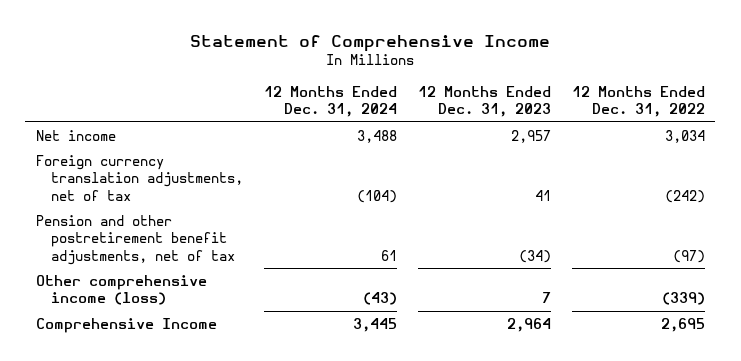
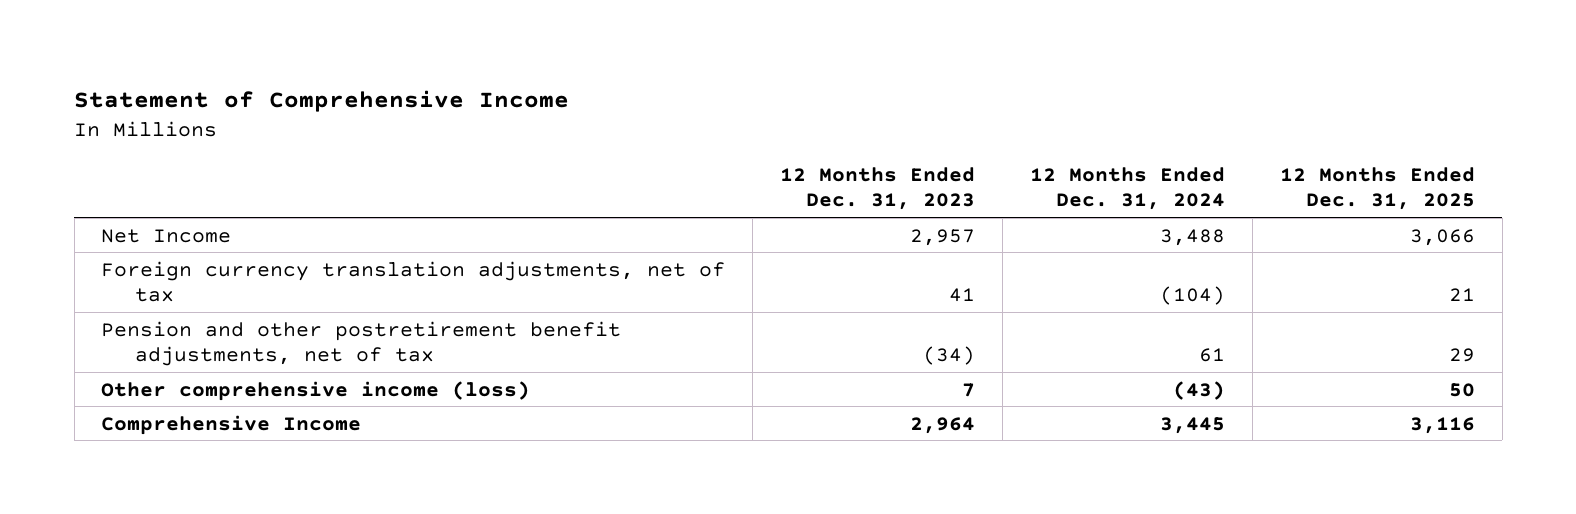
- | 12 Months Ended Dec. 31, 2024 | 12 Months Ended Dec. 31, 2023 | 12 Months Ended Dec. 31, 2022
+ | 12 Months Ended Dec. 31, 2023 | 12 Months Ended Dec. 31, 2024 | 12 Months Ended Dec. 31, 2025
- Net income | 3,488 | 2,957 | 3,034
+ Net Income | 2,957 | 3,488 | 3,066

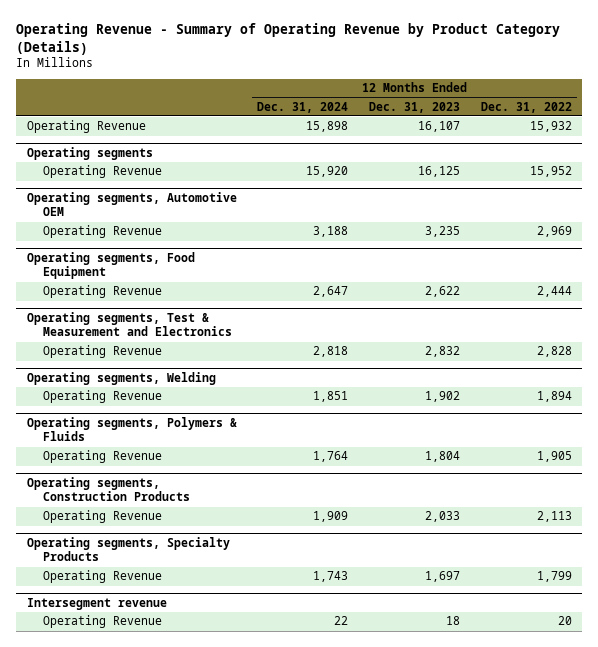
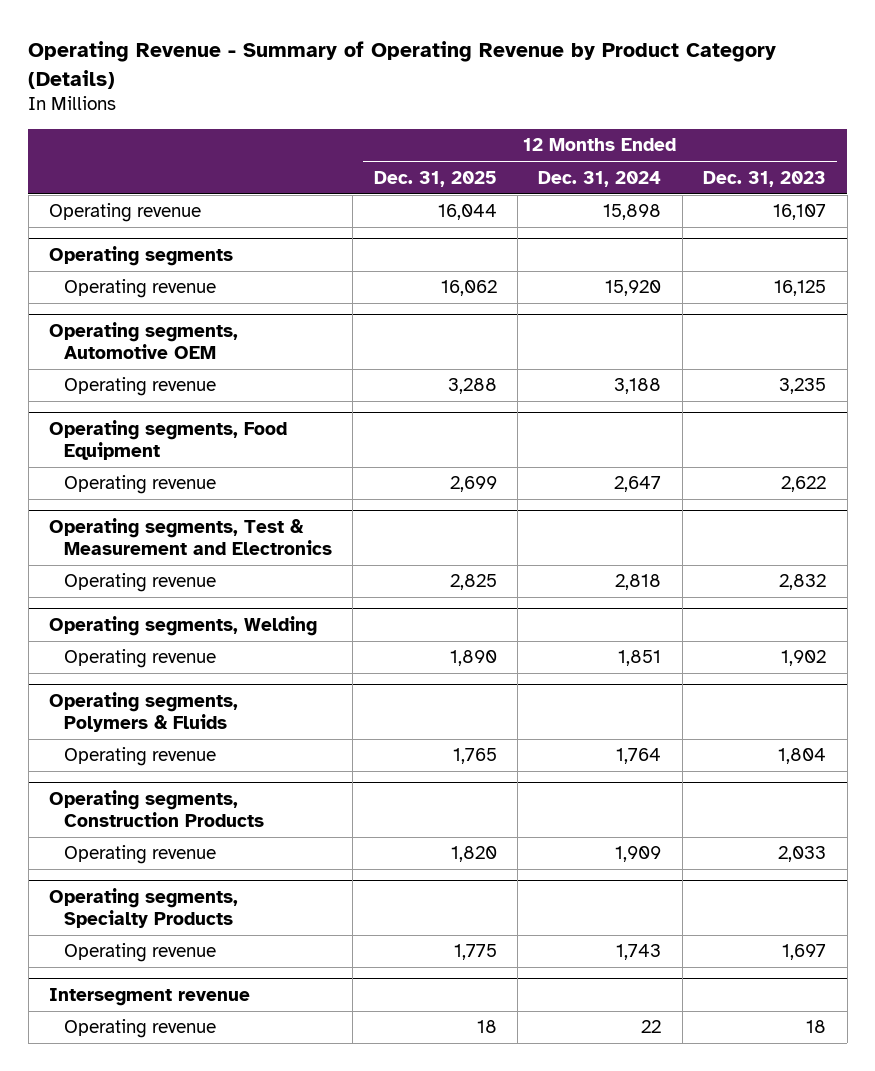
- | 12 Months Ended Dec. 31, 2024 | 12 Months Ended Dec. 31, 2023 | 12 Months Ended Dec. 31, 2022
+ | 12 Months Ended Dec. 31, 2025 | 12 Months Ended Dec. 31, 2024 | 12 Months Ended Dec. 31, 2023
- Operating Revenue | 15,898 | 16,107 | 15,932
+ Operating revenue | 16,044 | 15,898 | 16,107
@ Operating segments
- Operating Revenue | 15,920 | 16,125 | 15,952
+ Operating revenue | 16,062 | 15,920 | 16,125
@ Operating segments, Automotive OEM
- Operating Revenue | 3,188 | 3,235 | 2,969
+ Operating revenue | 3,288 | 3,188 | 3,235
@ Operating segments, Food Equipment
- Operating Revenue | 2,647 | 2,622 | 2,444
+ Operating revenue | 2,699 | 2,647 | 2,622
@ Operating segments, Test & Measurement and Electronics
- Operating Revenue | 2,818 | 2,832 | 2,828
+ Operating revenue | 2,825 | 2,818 | 2,832
@ Operating segments, Welding
- Operating Revenue | 1,851 | 1,902 | 1,894
+ Operating revenue | 1,890 | 1,851 | 1,902
@ Operating segments, Polymers & Fluids
- Operating Revenue | 1,764 | 1,804 | 1,905
+ Operating revenue | 1,765 | 1,764 | 1,804
@ Operating segments, Construction Products
- Operating Revenue | 1,909 | 2,033 | 2,113
+ Operating revenue | 1,820 | 1,909 | 2,033
@ Operating segments, Specialty Products
- Operating Revenue | 1,743 | 1,697 | 1,799
+ Operating revenue | 1,775 | 1,743 | 1,697
@ Intersegment revenue
- Operating Revenue | 22 | 18 | 20
+ Operating revenue | 18 | 22 | 18

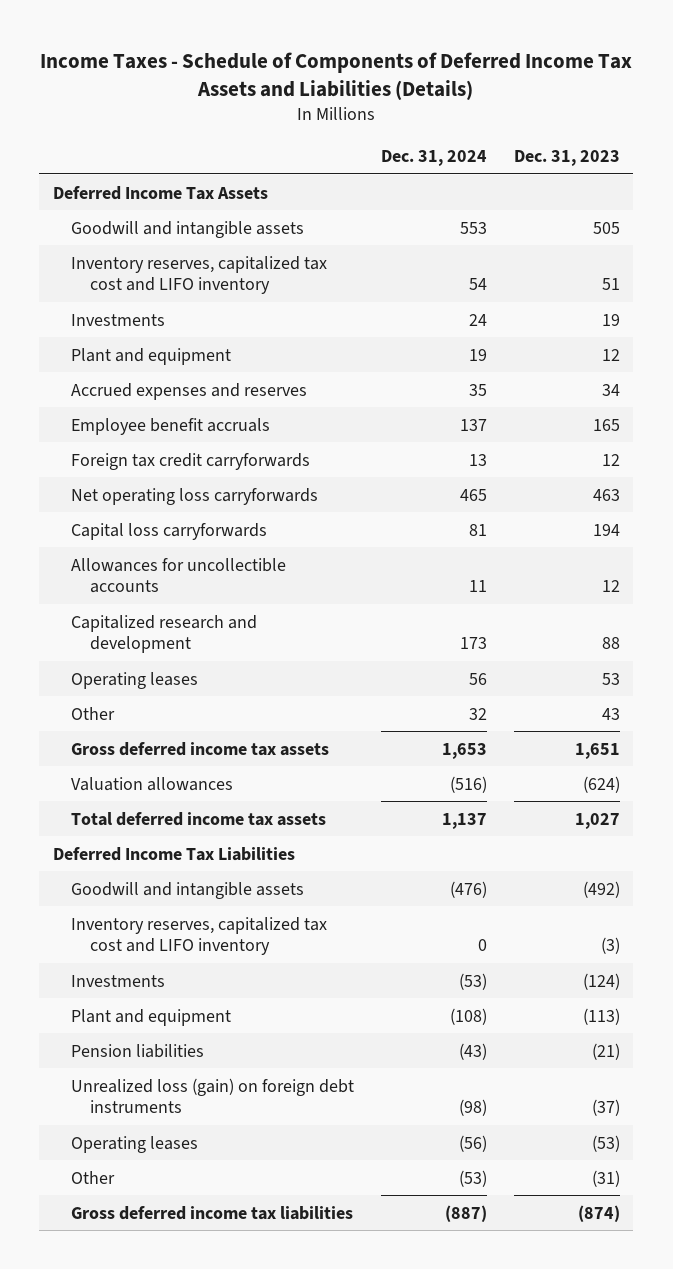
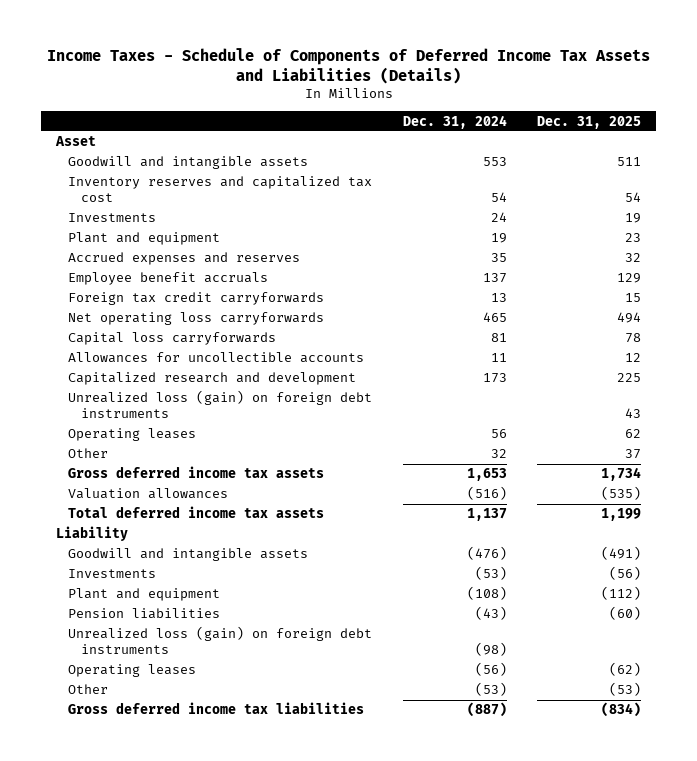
- | Dec. 31, 2024 | Dec. 31, 2023
+ | Dec. 31, 2024 | Dec. 31, 2025
- Deferred Income Tax Assets
+ Asset
- Inventory reserves, capitalized tax cost and LIFO inventory | 54 | 51
+ Inventory reserves and capitalized tax cost | 54 | 54
+ Unrealized loss (gain) on foreign debt instruments | | 43
- Deferred Income Tax Liabilities
+ Liability
- Inventory reserves, capitalized tax cost and LIFO inventory | 0 | (3)

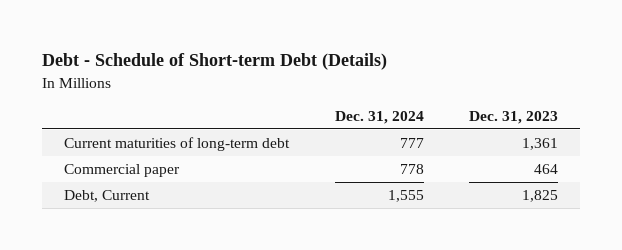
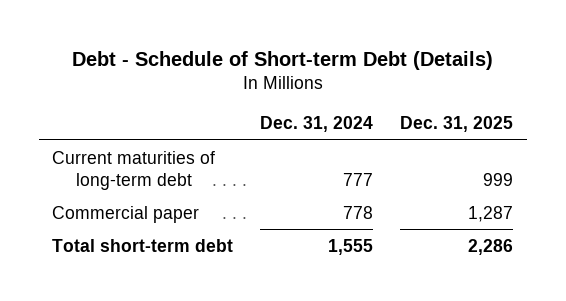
- | Dec. 31, 2024 | Dec. 31, 2023
+ | Dec. 31, 2024 | Dec. 31, 2025
- Debt, Current | 1,555 | 1,825
+ Total short-term debt | 1,555 | 2,286

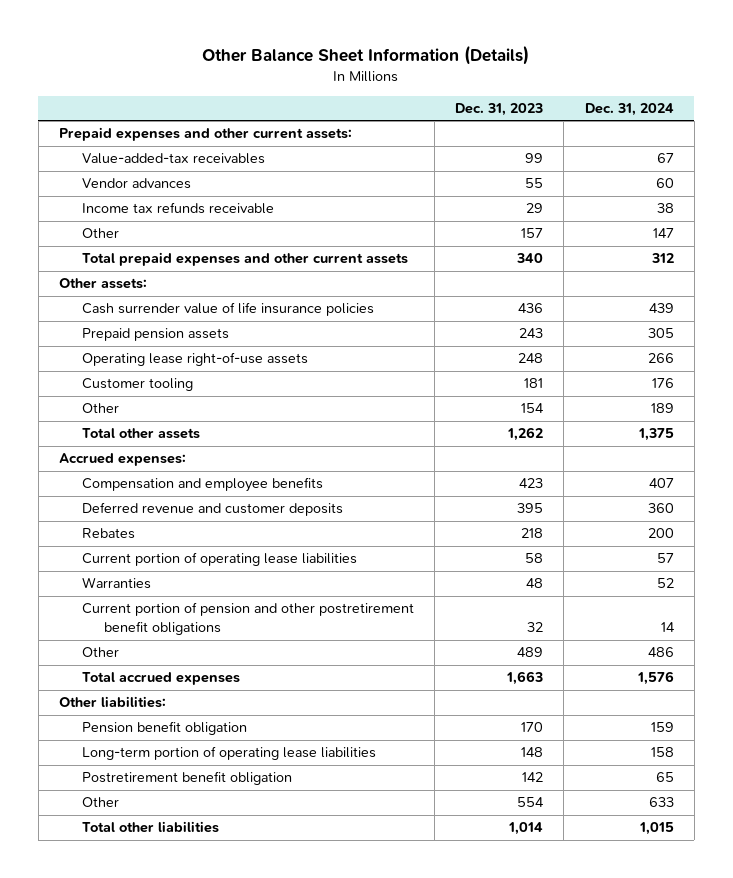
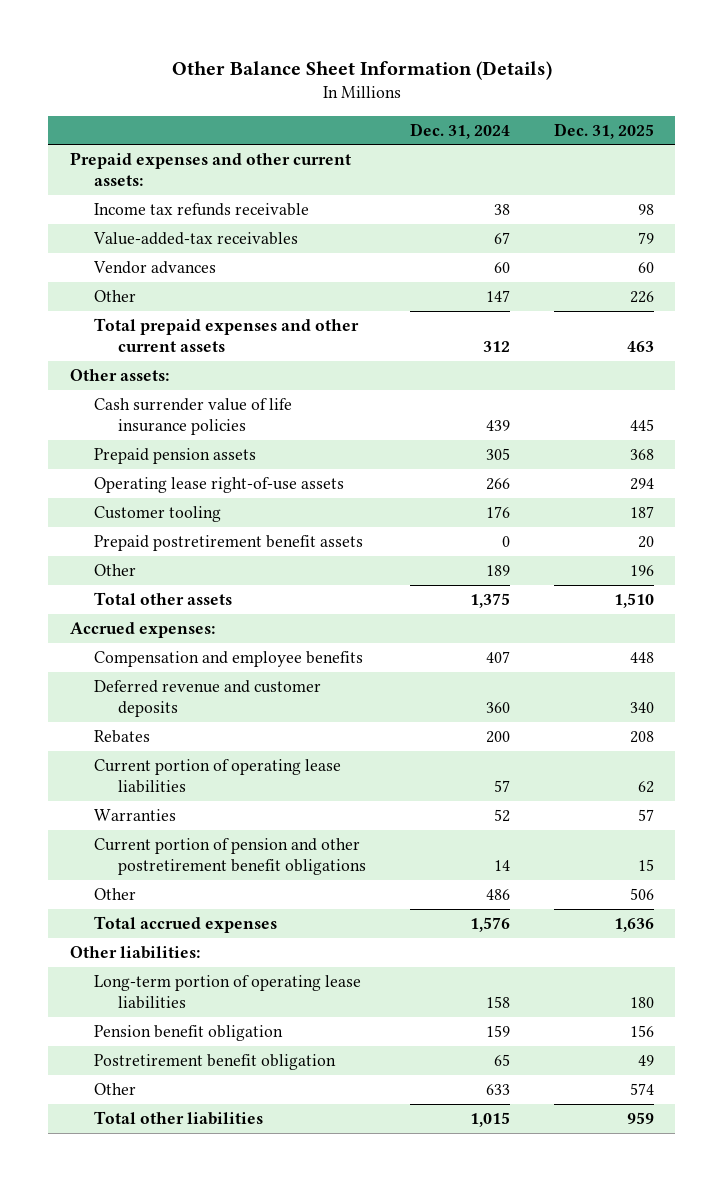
- | Dec. 31, 2023 | Dec. 31, 2024
+ | Dec. 31, 2024 | Dec. 31, 2025
moved up: Income tax refunds receivable | 38 | 98
+ Prepaid postretirement benefit assets | 0 | 20
moved down: Pension benefit obligation | 159 | 156

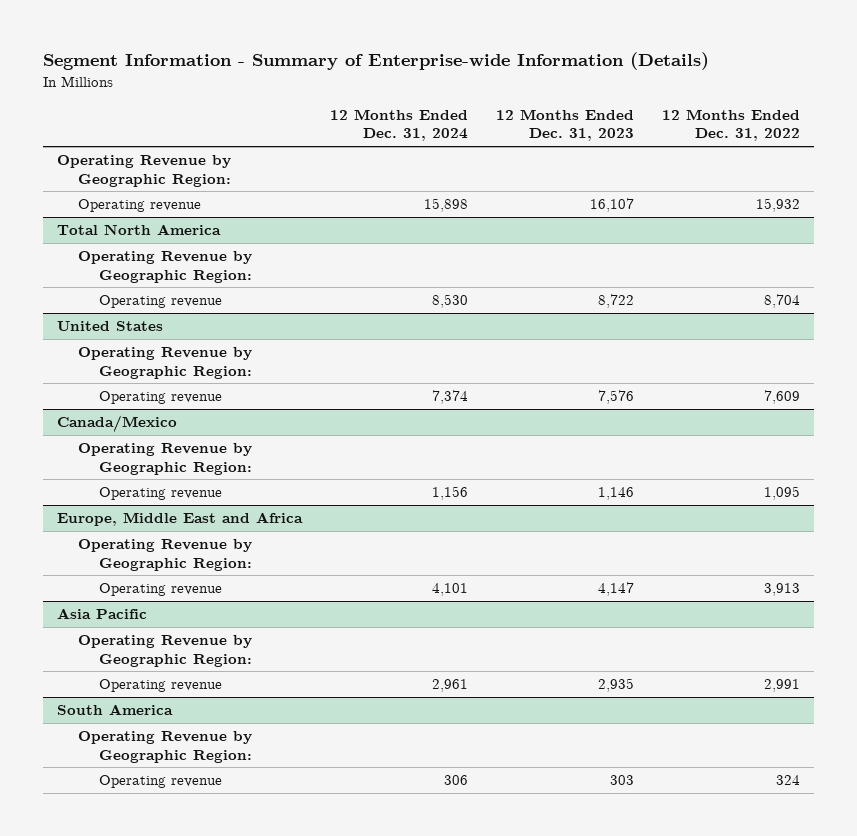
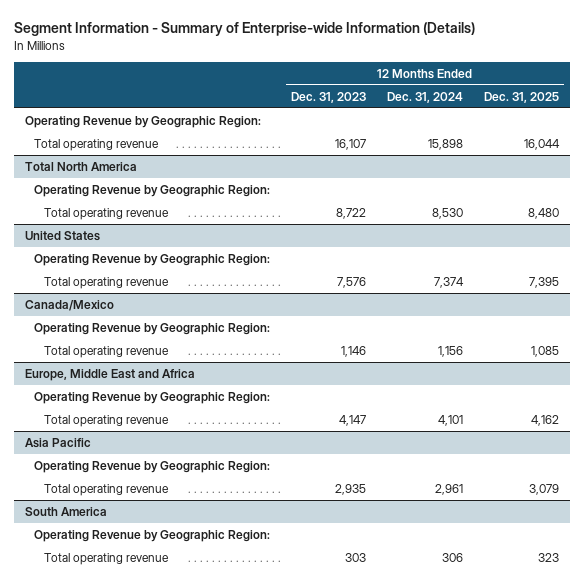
- | 12 Months Ended Dec. 31, 2024 | 12 Months Ended Dec. 31, 2023 | 12 Months Ended Dec. 31, 2022
+ | 12 Months Ended Dec. 31, 2023 | 12 Months Ended Dec. 31, 2024 | 12 Months Ended Dec. 31, 2025
- Operating revenue | 15,898 | 16,107 | 15,932
+ Total operating revenue | 16,107 | 15,898 | 16,044
@ Total North America
- Operating revenue | 8,530 | 8,722 | 8,704
+ Total operating revenue | 8,722 | 8,530 | 8,480
@ United States
- Operating revenue | 7,374 | 7,576 | 7,609
+ Total operating revenue | 7,576 | 7,374 | 7,395
@ Canada/Mexico
- Operating revenue | 1,156 | 1,146 | 1,095
+ Total operating revenue | 1,146 | 1,156 | 1,085
@ Europe, Middle East and Africa
- Operating revenue | 4,101 | 4,147 | 3,913
+ Total operating revenue | 4,147 | 4,101 | 4,162
@ Asia Pacific
- Operating revenue | 2,961 | 2,935 | 2,991
+ Total operating revenue | 2,935 | 2,961 | 3,079
@ South America
- Operating revenue | 306 | 303 | 324
+ Total operating revenue | 303 | 306 | 323

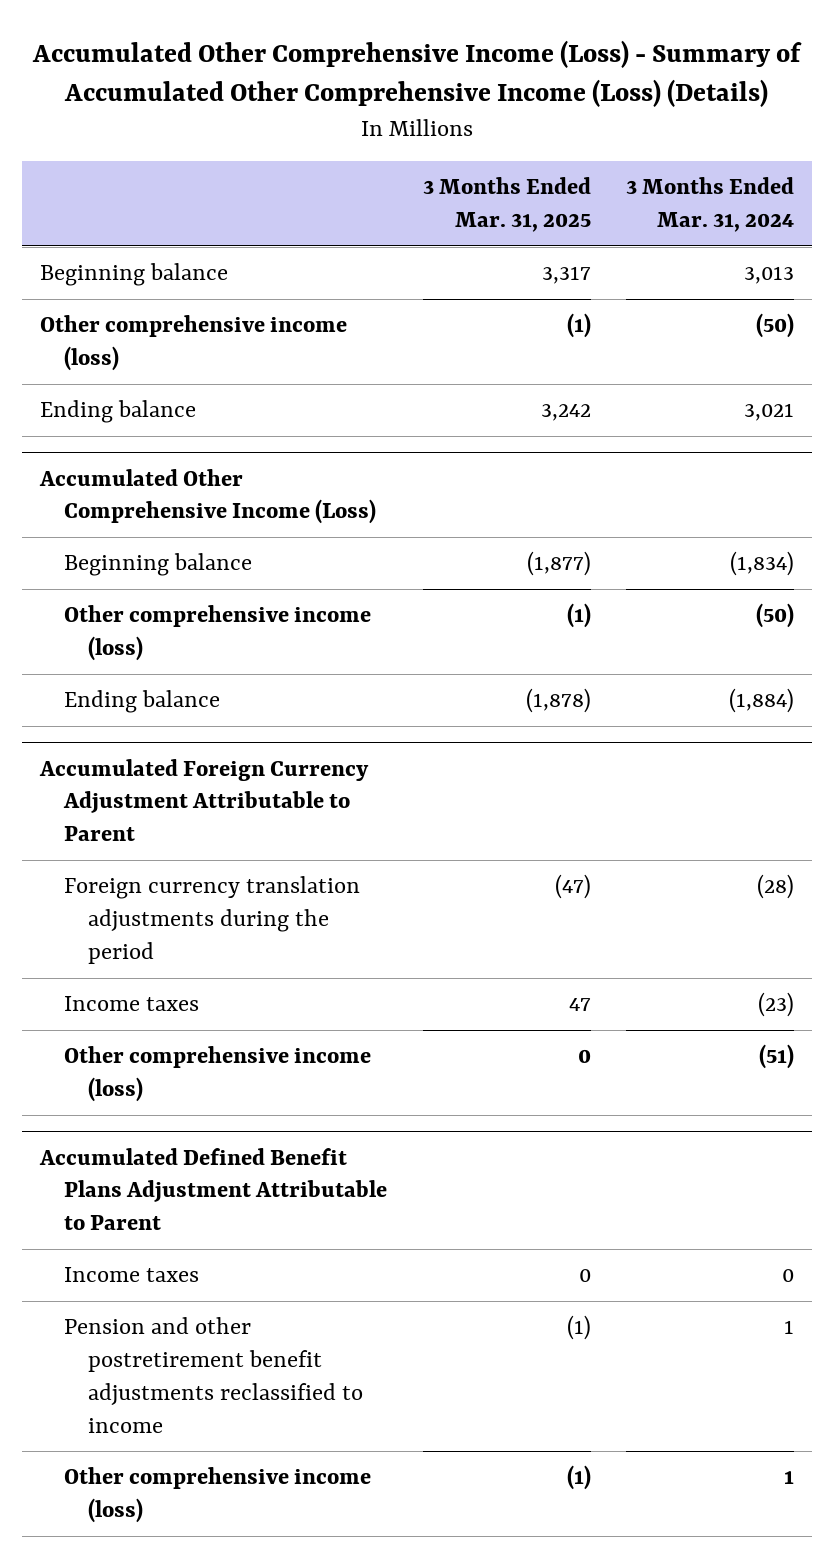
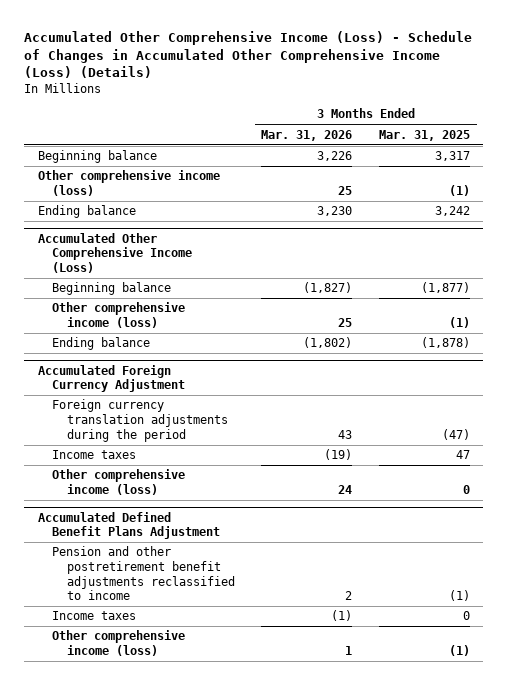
- Accumulated Other Comprehensive Income (Loss) - Summary of Accumulated Other Comprehensive Income (Loss) (Details)
+ Accumulated Other Comprehensive Income (Loss) - Schedule of Changes in Accumulated Other Comprehensive Income (Loss) (Details)
- | 3 Months Ended Mar. 31, 2025 | 3 Months Ended Mar. 31, 2024
+ | 3 Months Ended Mar. 31, 2026 | 3 Months Ended Mar. 31, 2025
- Accumulated Foreign Currency Adjustment Attributable to Parent
+ Accumulated Foreign Currency Adjustment
- Accumulated Defined Benefit Plans Adjustment Attributable to Parent
- Income taxes | 0 | 0
+ Accumulated Defined Benefit Plans Adjustment
+ Income taxes | (1) | 0

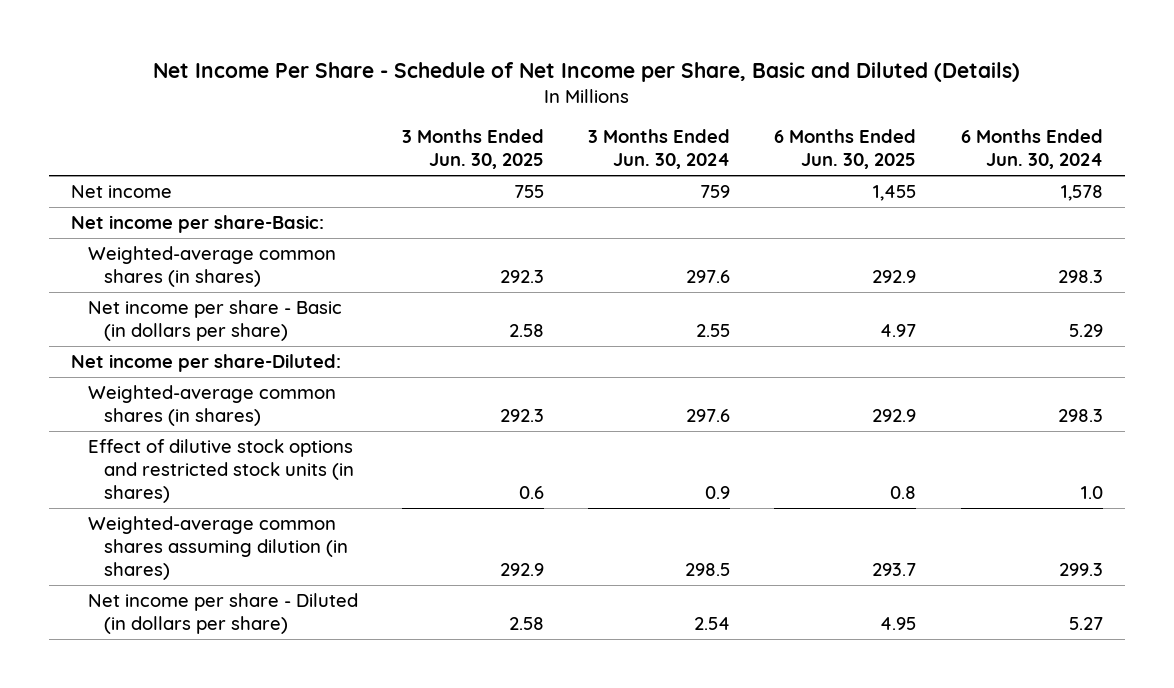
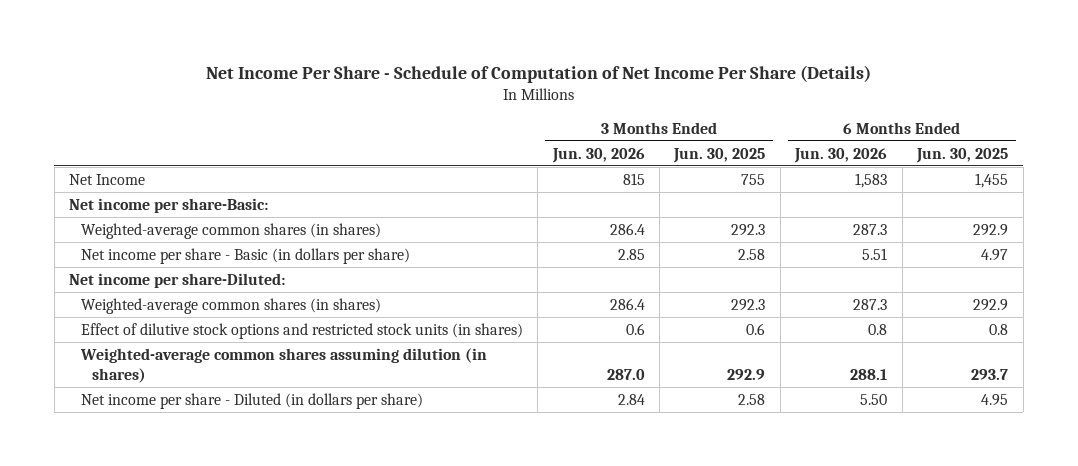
- Net Income Per Share - Schedule of Net Income per Share, Basic and Diluted (Details)
+ Net Income Per Share - Schedule of Computation of Net Income Per Share (Details)
- | 3 Months Ended Jun. 30, 2025 | 3 Months Ended Jun. 30, 2024 | 6 Months Ended Jun. 30, 2025 | 6 Months Ended Jun. 30, 2024
+ | 3 Months Ended Jun. 30, 2026 | 3 Months Ended Jun. 30, 2025 | 6 Months Ended Jun. 30, 2026 | 6 Months Ended Jun. 30, 2025
- Net income | 755 | 759 | 1,455 | 1,578
+ Net Income | 815 | 755 | 1,583 | 1,455

